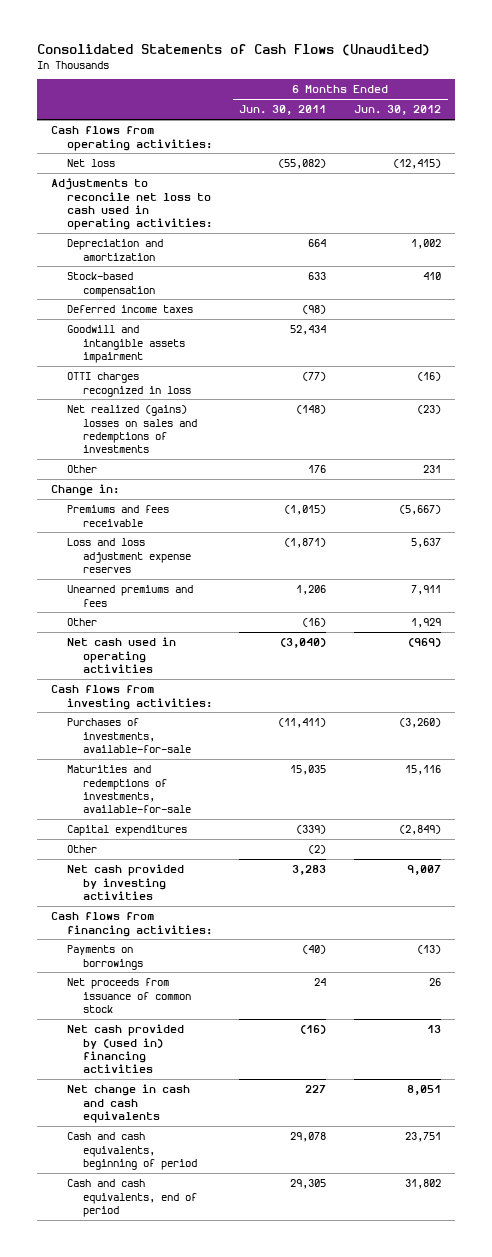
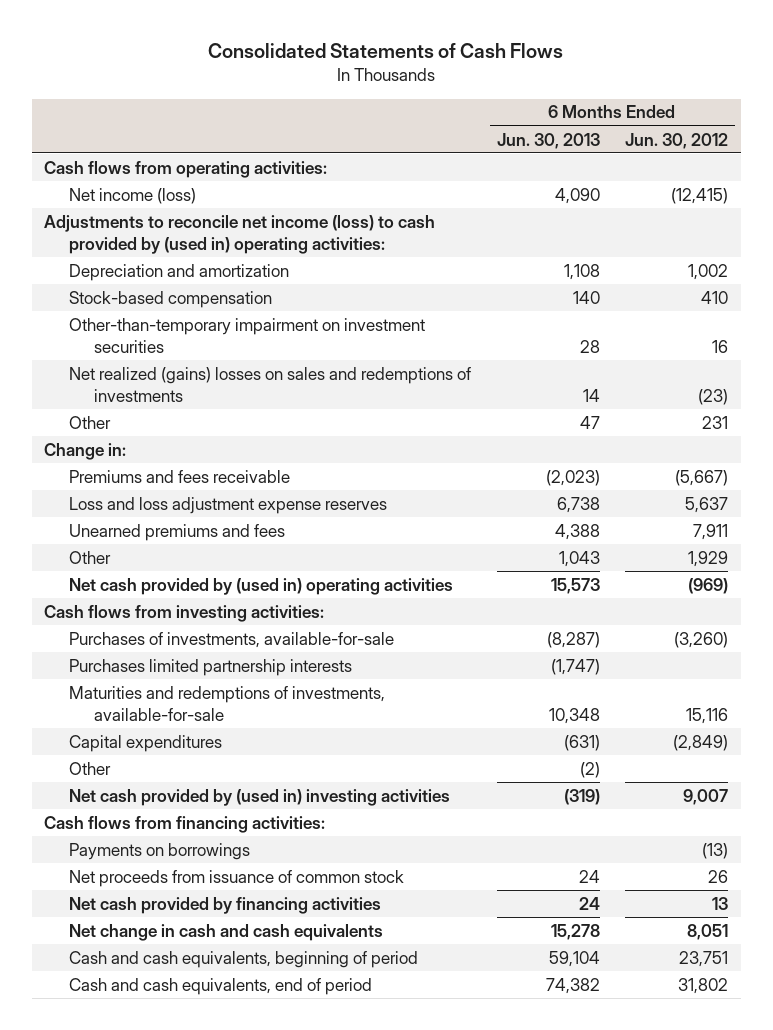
- Consolidated Statements of Cash Flows (Unaudited)
+ Consolidated Statements of Cash Flows
- | 6 Months Ended Jun. 30, 2011 | 6 Months Ended Jun. 30, 2012
+ | 6 Months Ended Jun. 30, 2013 | 6 Months Ended Jun. 30, 2012
- Net loss | (55,082) | (12,415)
- Adjustments to reconcile net loss to cash used in operating activities:
+ Net income (loss) | 4,090 | (12,415)
+ Adjustments to reconcile net income (loss) to cash provided by (used in) operating activities:
- Deferred income taxes | (98) |
- Goodwill and intangible assets impairment | 52,434 |
- OTTI charges recognized in loss | (77) | (16)
+ Other-than-temporary impairment on investment securities | 28 | 16
- Net cash used in operating activities | (3,040) | (969)
+ Net cash provided by (used in) operating activities | 15,573 | (969)
+ Purchases limited partnership interests | (1,747) |
- Net cash provided by investing activities | 3,283 | 9,007
+ Net cash provided by (used in) investing activities | (319) | 9,007
- Net cash provided by (used in) financing activities | (16) | 13
+ Net cash provided by financing activities | 24 | 13

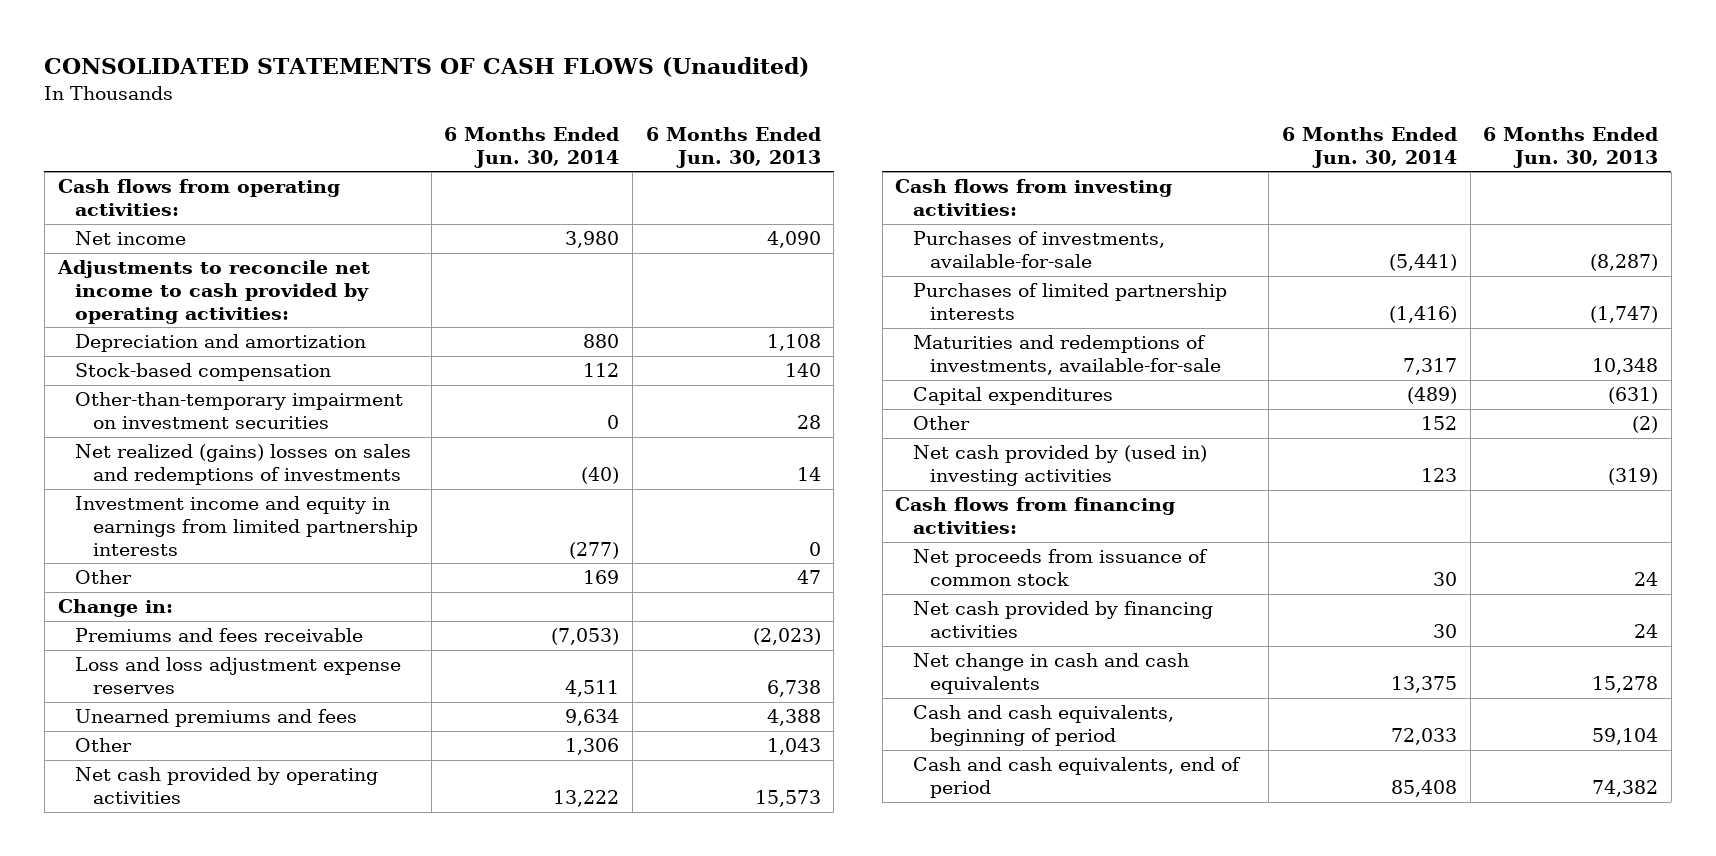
- Consolidated Statements of Cash Flows
+ CONSOLIDATED STATEMENTS OF CASH FLOWS (Unaudited)
- | 6 Months Ended Jun. 30, 2013 | 6 Months Ended Jun. 30, 2012
+ | 6 Months Ended Jun. 30, 2014 | 6 Months Ended Jun. 30, 2013
- Net income (loss) | 4,090 | (12,415)
- Adjustments to reconcile net income (loss) to cash provided by (used in) operating activities:
+ Net income | 3,980 | 4,090
+ Adjustments to reconcile net income to cash provided by operating activities:
+ Investment income and equity in earnings from limited partnership interests | (277) | 0
- Net cash provided by (used in) operating activities | 15,573 | (969)
+ Net cash provided by operating activities | 13,222 | 15,573
- Purchases limited partnership interests | (1,747) |
+ Purchases of limited partnership interests | (1,416) | (1,747)
- Payments on borrowings | | (13)

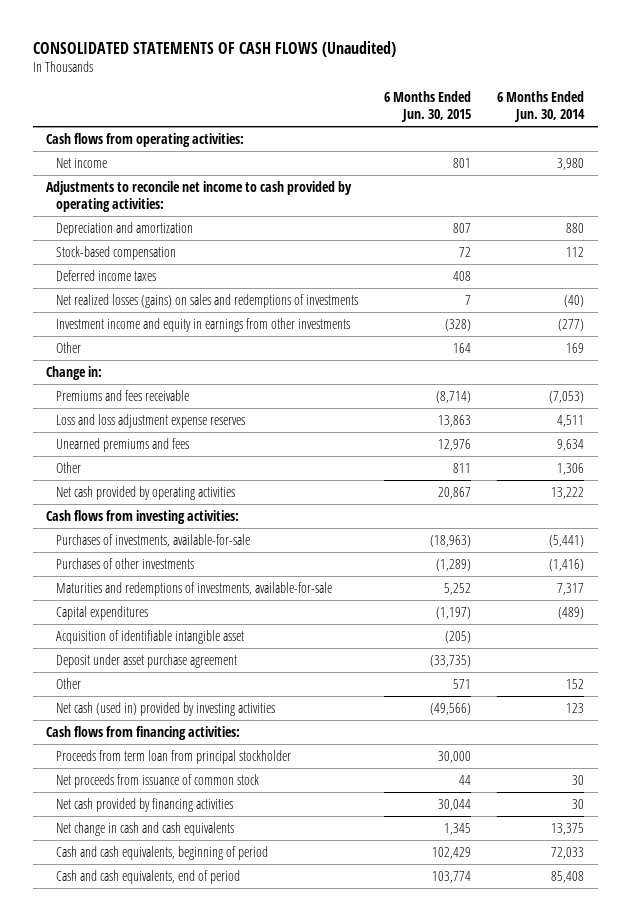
- | 6 Months Ended Jun. 30, 2014 | 6 Months Ended Jun. 30, 2013
+ | 6 Months Ended Jun. 30, 2015 | 6 Months Ended Jun. 30, 2014
- Other-than-temporary impairment on investment securities | 0 | 28
- Net realized (gains) losses on sales and redemptions of investments | (40) | 14
- Investment income and equity in earnings from limited partnership interests | (277) | 0
+ Deferred income taxes | 408 |
+ Net realized losses (gains) on sales and redemptions of investments | 7 | (40)
+ Investment income and equity in earnings from other investments | (328) | (277)
- Purchases of limited partnership interests | (1,416) | (1,747)
+ Purchases of other investments | (1,289) | (1,416)
+ Acquisition of identifiable intangible asset | (205) |
+ Deposit under asset purchase agreement | (33,735) |
- Net cash provided by (used in) investing activities | 123 | (319)
+ Net cash (used in) provided by investing activities | (49,566) | 123
+ Proceeds from term loan from principal stockholder | 30,000 |

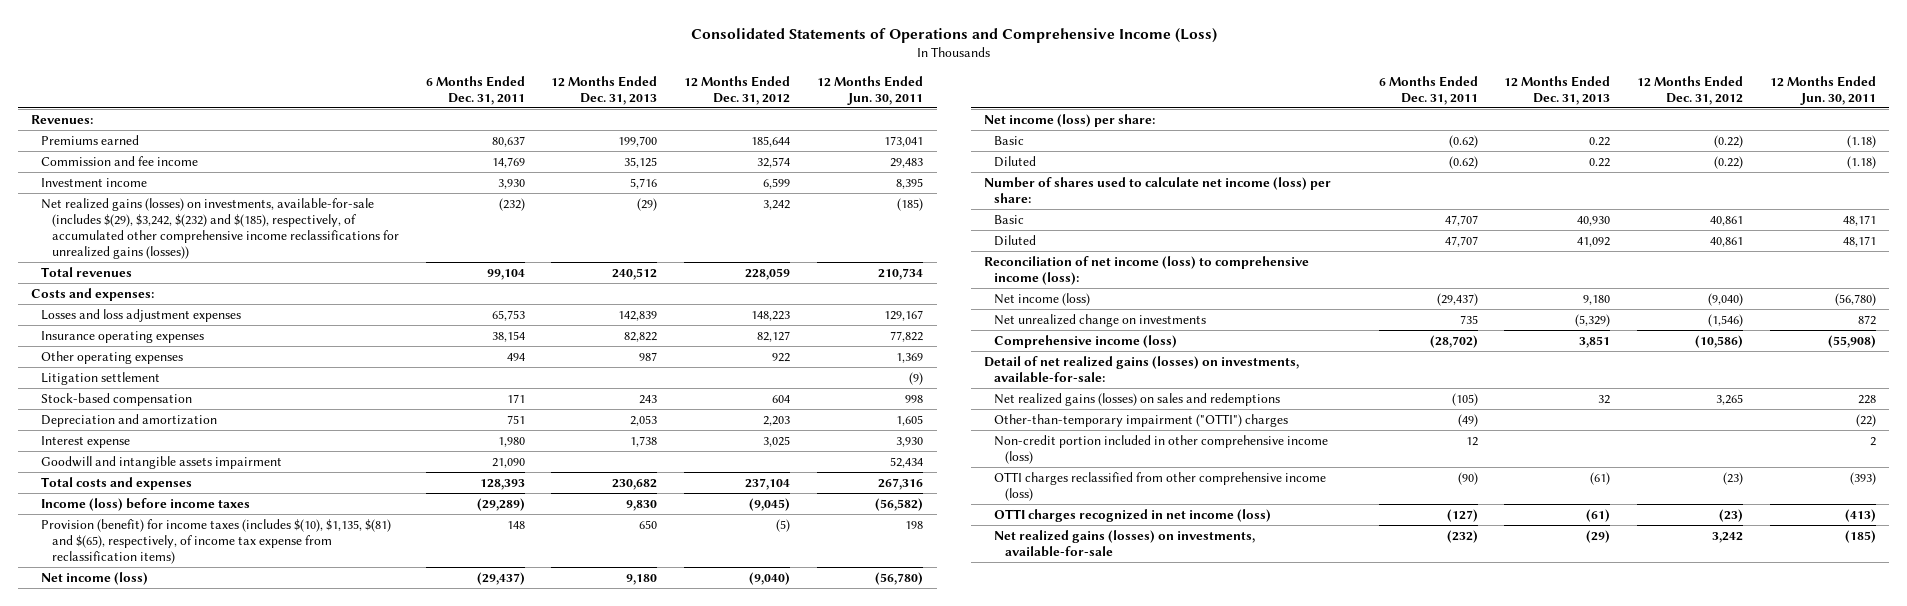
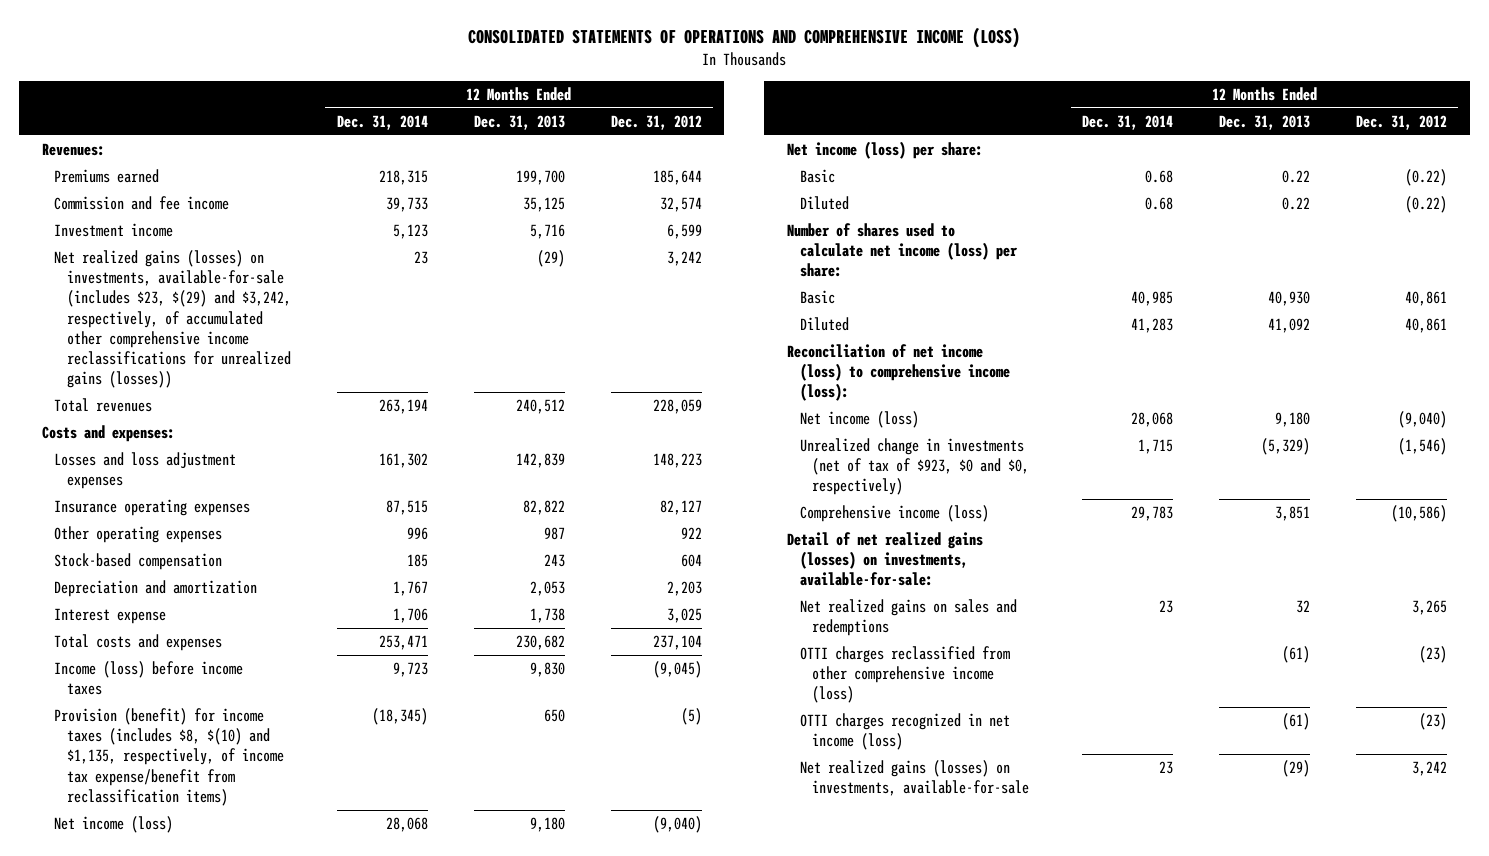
- Consolidated Statements of Operations and Comprehensive Income (Loss)
+ CONSOLIDATED STATEMENTS OF OPERATIONS AND COMPREHENSIVE INCOME (LOSS)
- | 6 Months Ended Dec. 31, 2011 | 12 Months Ended Dec. 31, 2013 | 12 Months Ended Dec. 31, 2012 | 12 Months Ended Jun. 30, 2011
+ | 12 Months Ended Dec. 31, 2014 | 12 Months Ended Dec. 31, 2013 | 12 Months Ended Dec. 31, 2012
- Net realized gains (losses) on investments, available-for-sale (includes $(29), $3,242, $(232) and $(185), respectively, of accumulated other comprehensive income reclassifications for unrealized gains (losses)) | (232) | (29) | 3,242 | (185)
+ Net realized gains (losses) on investments, available-for-sale (includes $23, $(29) and $3,242, respectively, of accumulated other comprehensive income reclassifications for unrealized gains (losses)) | 23 | (29) | 3,242
- Litigation settlement | | | | (9)
- Goodwill and intangible assets impairment | 21,090 | | | 52,434
- Provision (benefit) for income taxes (includes $(10), $1,135, $(81) and $(65), respectively, of income tax expense from reclassification items) | 148 | 650 | (5) | 198
+ Provision (benefit) for income taxes (includes $8, $(10) and $1,135, respectively, of income tax expense/benefit from reclassification items) | (18,345) | 650 | (5)
- Net unrealized change on investments | 735 | (5,329) | (1,546) | 872
+ Unrealized change in investments (net of tax of $923, $0 and $0, respectively) | 1,715 | (5,329) | (1,546)
- Net realized gains (losses) on sales and redemptions | (105) | 32 | 3,265 | 228
- Other-than-temporary impairment ("OTTI") charges | (49) | | | (22)
- Non-credit portion included in other comprehensive income (loss) | 12 | | | 2
+ Net realized gains on sales and redemptions | 23 | 32 | 3,265

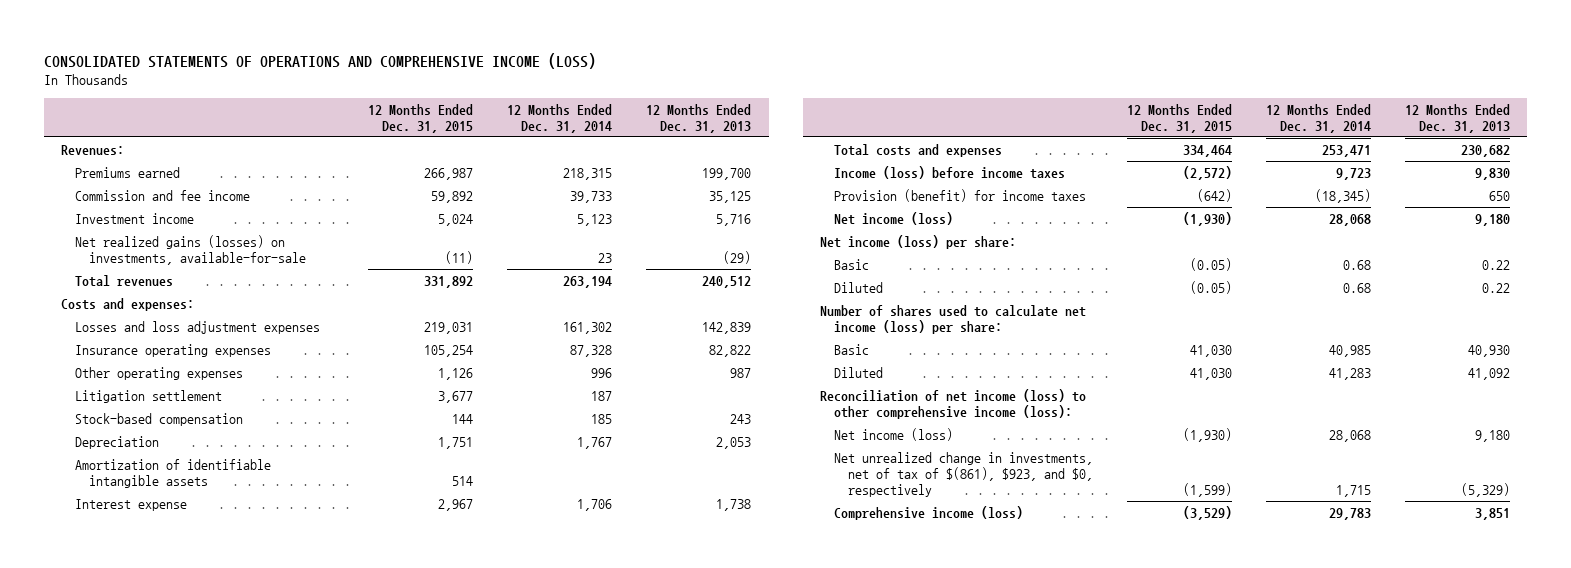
- | 12 Months Ended Dec. 31, 2014 | 12 Months Ended Dec. 31, 2013 | 12 Months Ended Dec. 31, 2012
+ | 12 Months Ended Dec. 31, 2015 | 12 Months Ended Dec. 31, 2014 | 12 Months Ended Dec. 31, 2013
- Net realized gains (losses) on investments, available-for-sale (includes $23, $(29) and $3,242, respectively, of accumulated other comprehensive income reclassifications for unrealized gains (losses)) | 23 | (29) | 3,242
moved up: Net realized gains (losses) on investments, available-for-sale | (11) | 23 | (29)
- Insurance operating expenses | 87,515 | 82,822 | 82,127
+ Insurance operating expenses | 105,254 | 87,328 | 82,822
+ Litigation settlement | 3,677 | 187 |
- Depreciation and amortization | 1,767 | 2,053 | 2,203
+ Depreciation | 1,751 | 1,767 | 2,053
+ Amortization of identifiable intangible assets | 514 | |
- Provision (benefit) for income taxes (includes $8, $(10) and $1,135, respectively, of income tax expense/benefit from reclassification items) | (18,345) | 650 | (5)
+ Provision (benefit) for income taxes | (642) | (18,345) | 650
- Reconciliation of net income (loss) to comprehensive income (loss):
+ Reconciliation of net income (loss) to other comprehensive income (loss):
- Unrealized change in investments (net of tax of $923, $0 and $0, respectively) | 1,715 | (5,329) | (1,546)
+ Net unrealized change in investments, net of tax of $(861), $923, and $0, respectively | (1,599) | 1,715 | (5,329)
- Detail of net realized gains (losses) on investments, available-for-sale:
- Net realized gains on sales and redemptions | 23 | 32 | 3,265
- OTTI charges reclassified from other comprehensive income (loss) | | (61) | (23)
- OTTI charges recognized in net income (loss) | | (61) | (23)

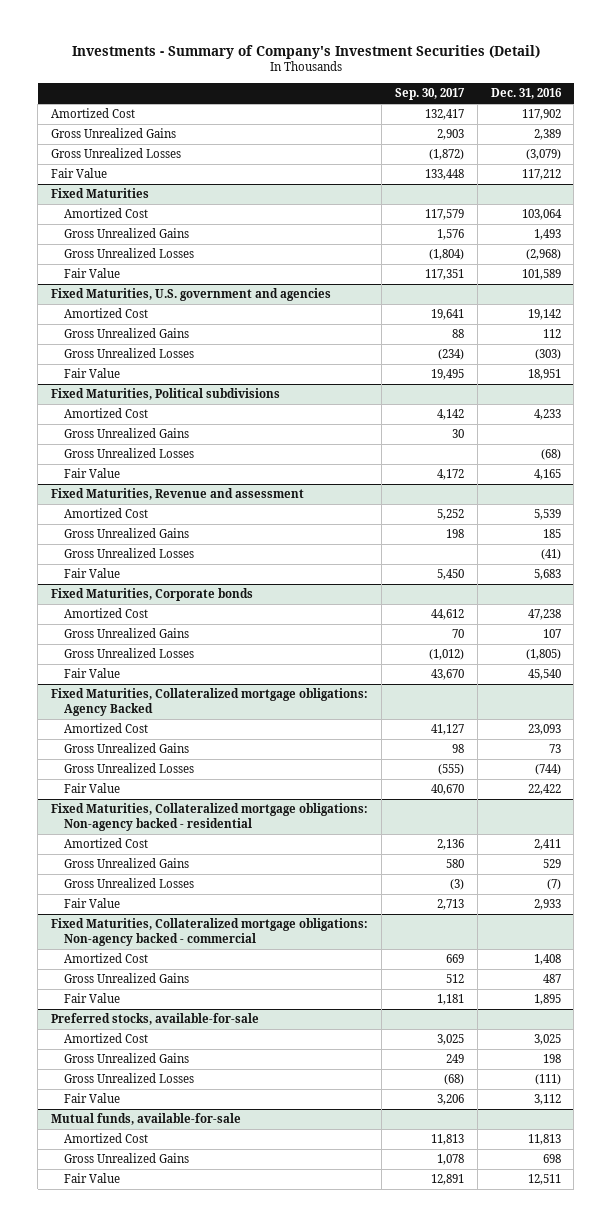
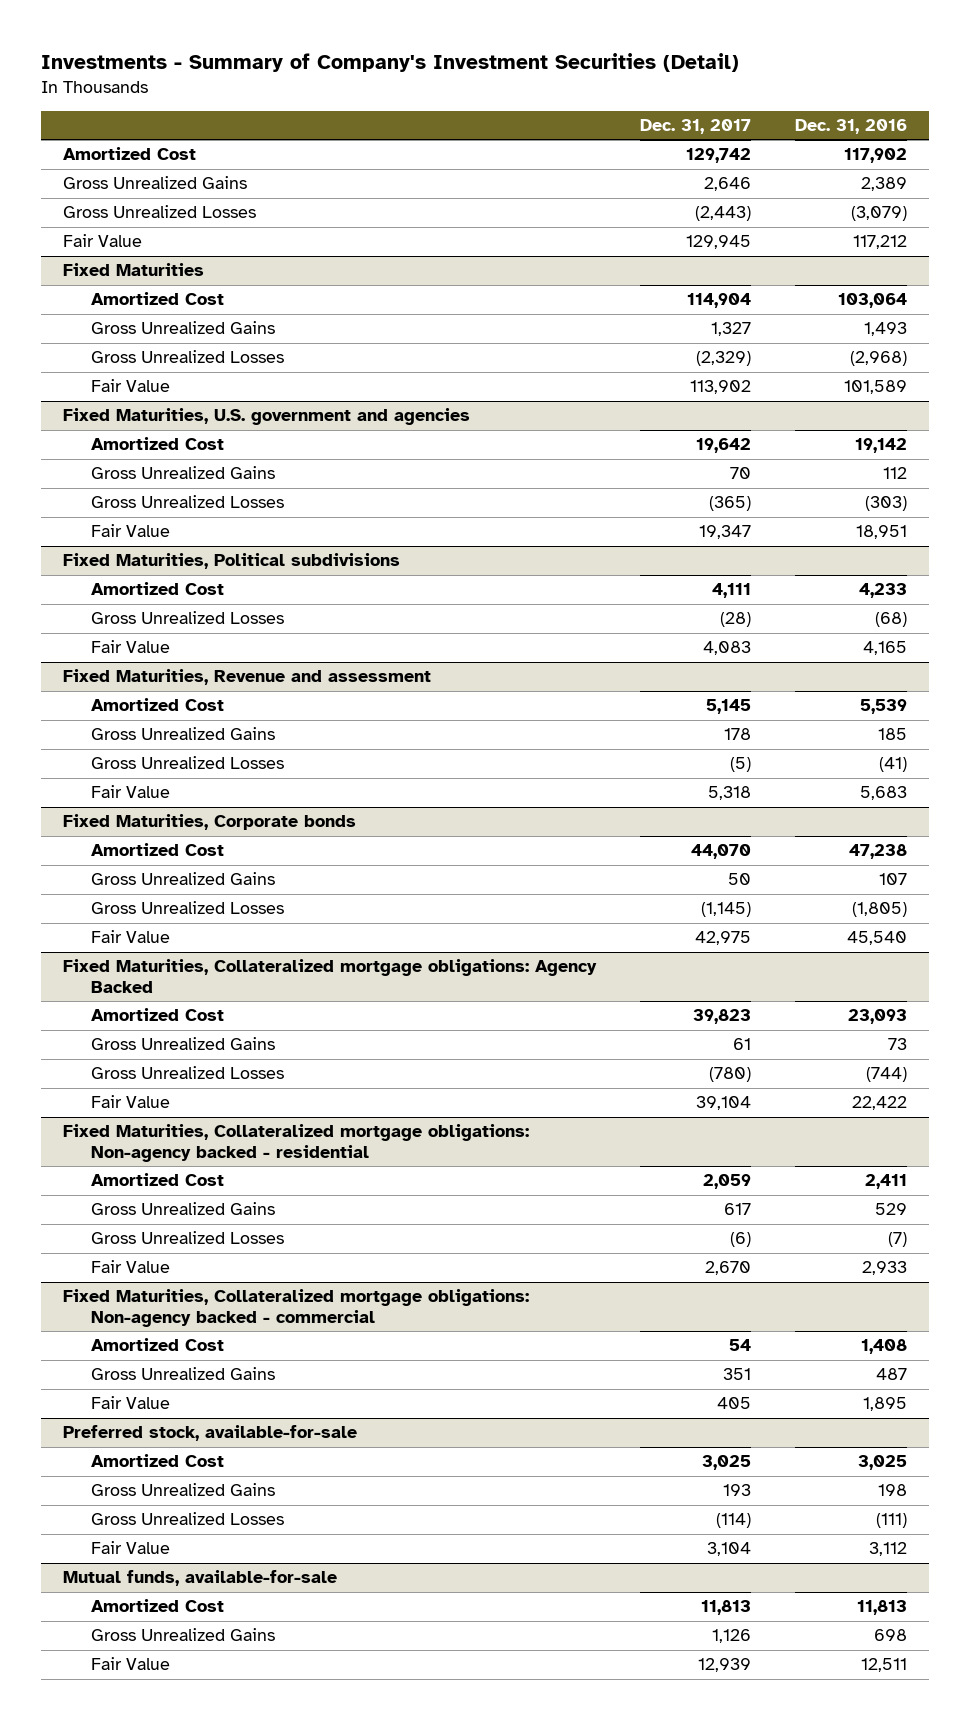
- | Sep. 30, 2017 | Dec. 31, 2016
+ | Dec. 31, 2017 | Dec. 31, 2016
@ Fixed Maturities, Political subdivisions
- Gross Unrealized Gains | 30 |
- Preferred stocks, available-for-sale
+ Preferred stock, available-for-sale

